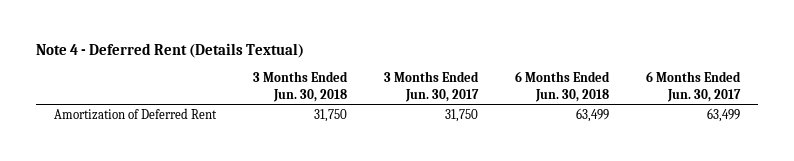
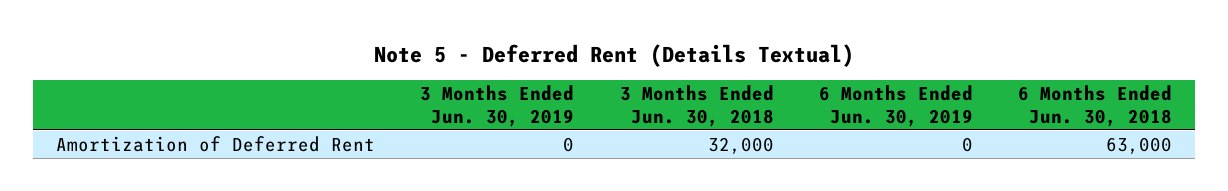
- Note 4 - Deferred Rent (Details Textual)
+ Note 5 - Deferred Rent (Details Textual)
- | 3 Months Ended Jun. 30, 2018 | 3 Months Ended Jun. 30, 2017 | 6 Months Ended Jun. 30, 2018 | 6 Months Ended Jun. 30, 2017
+ | 3 Months Ended Jun. 30, 2019 | 3 Months Ended Jun. 30, 2018 | 6 Months Ended Jun. 30, 2019 | 6 Months Ended Jun. 30, 2018
- Amortization of Deferred Rent | 31,750 | 31,750 | 63,499 | 63,499
+ Amortization of Deferred Rent | 0 | 32,000 | 0 | 63,000

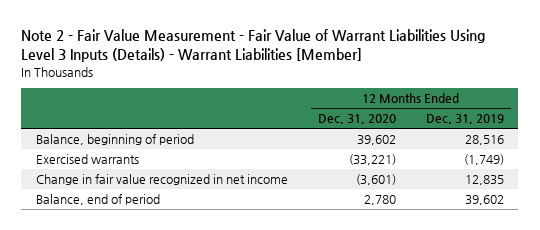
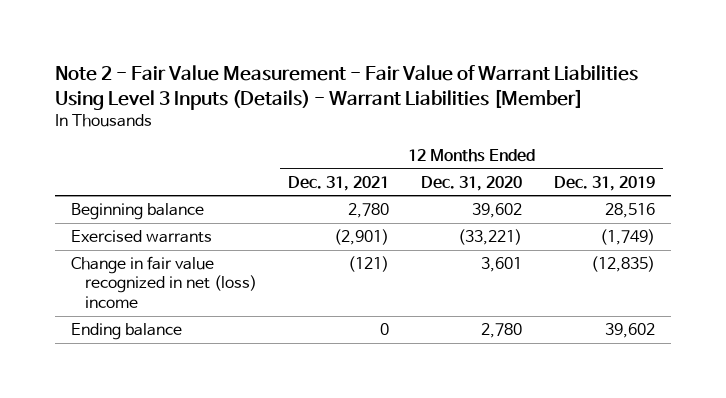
- | 12 Months Ended Dec. 31, 2020 | 12 Months Ended Dec. 31, 2019
+ | 12 Months Ended Dec. 31, 2021 | 12 Months Ended Dec. 31, 2020 | 12 Months Ended Dec. 31, 2019
- Balance, beginning of period | 39,602 | 28,516
+ Beginning balance | 2,780 | 39,602 | 28,516
- Change in fair value recognized in net income | (3,601) | 12,835
- Balance, end of period | 2,780 | 39,602
+ Change in fair value recognized in net (loss) income | (121) | 3,601 | (12,835)
+ Ending balance | 0 | 2,780 | 39,602

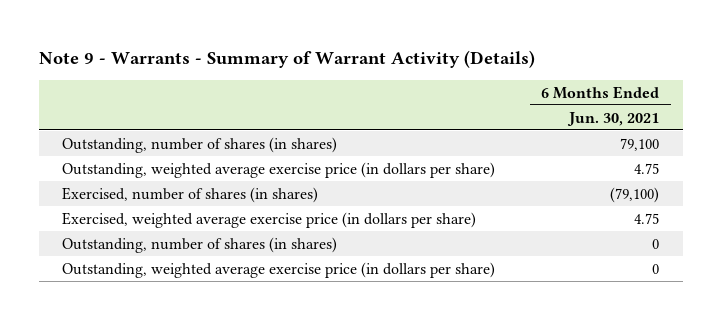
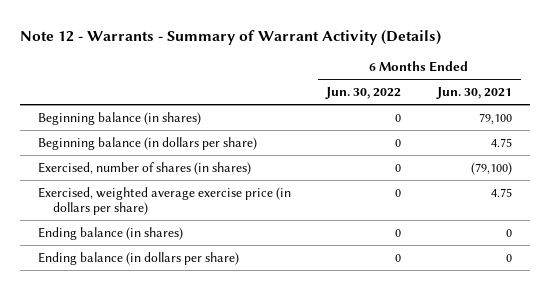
- Note 9 - Warrants - Summary of Warrant Activity (Details)
+ Note 12 - Warrants - Summary of Warrant Activity (Details)
- | 6 Months Ended Jun. 30, 2021
+ | 6 Months Ended Jun. 30, 2022 | 6 Months Ended Jun. 30, 2021
- Outstanding, number of shares (in shares) | 79,100
- Outstanding, weighted average exercise price (in dollars per share) | 4.75
+ Beginning balance (in shares) | 0 | 79,100
+ Beginning balance (in dollars per share) | 0 | 4.75
- Outstanding, number of shares (in shares) | 0
- Outstanding, weighted average exercise price (in dollars per share) | 0
+ Ending balance (in shares) | 0 | 0
+ Ending balance (in dollars per share) | 0 | 0

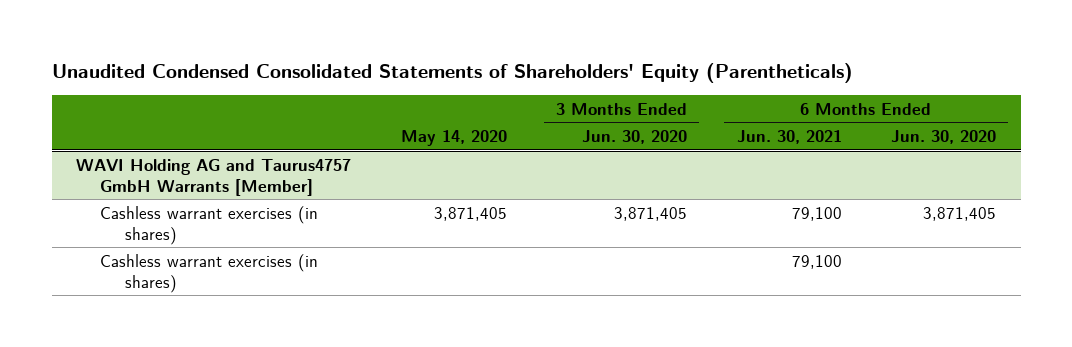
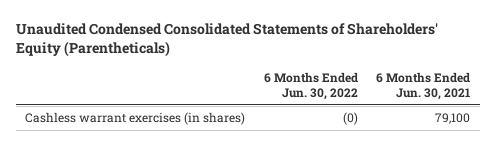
- | May 14, 2020 | 3 Months Ended Jun. 30, 2020 | 6 Months Ended Jun. 30, 2021 | 6 Months Ended Jun. 30, 2020
+ | 6 Months Ended Jun. 30, 2022 | 6 Months Ended Jun. 30, 2021
- WAVI Holding AG and Taurus4757 GmbH Warrants [Member]
- Cashless warrant exercises (in shares) | | | 79,100 |

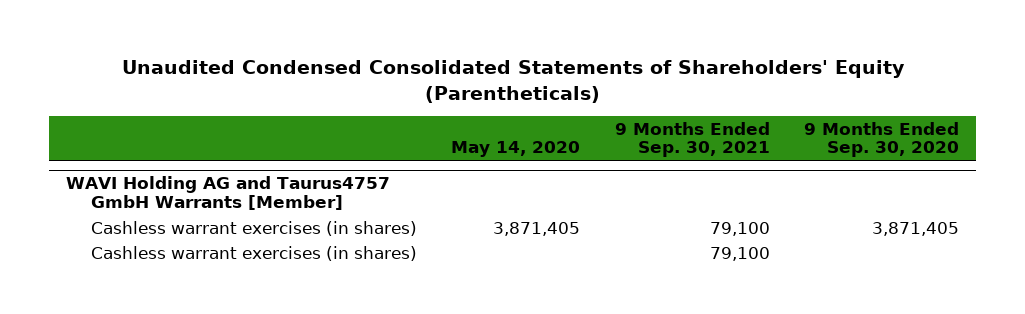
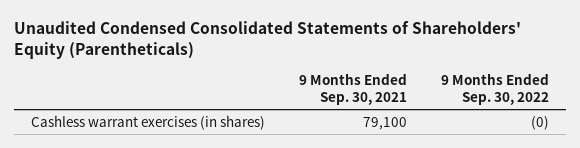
- | May 14, 2020 | 9 Months Ended Sep. 30, 2021 | 9 Months Ended Sep. 30, 2020
+ | 9 Months Ended Sep. 30, 2021 | 9 Months Ended Sep. 30, 2022
- WAVI Holding AG and Taurus4757 GmbH Warrants [Member]
- Cashless warrant exercises (in shares) | | 79,100 |

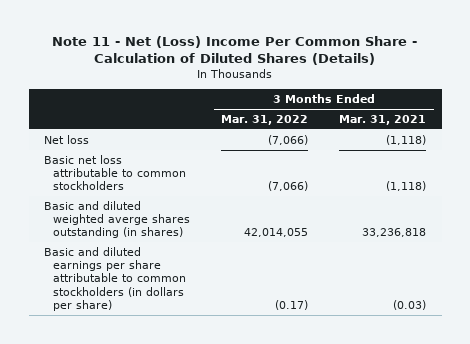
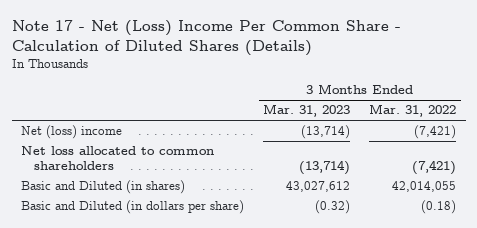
- Note 11 - Net (Loss) Income Per Common Share - Calculation of Diluted Shares (Details)
+ Note 17 - Net (Loss) Income Per Common Share - Calculation of Diluted Shares (Details)
- | 3 Months Ended Mar. 31, 2022 | 3 Months Ended Mar. 31, 2021
+ | 3 Months Ended Mar. 31, 2023 | 3 Months Ended Mar. 31, 2022
- Net loss | (7,066) | (1,118)
- Basic net loss attributable to common stockholders | (7,066) | (1,118)
- Basic and diluted weighted averge shares outstanding (in shares) | 42,014,055 | 33,236,818
- Basic and diluted earnings per share attributable to common stockholders (in dollars per share) | (0.17) | (0.03)
+ Net (loss) income | (13,714) | (7,421)
+ Net loss allocated to common shareholders | (13,714) | (7,421)
+ Basic and Diluted (in shares) | 43,027,612 | 42,014,055
+ Basic and Diluted (in dollars per share) | (0.32) | (0.18)

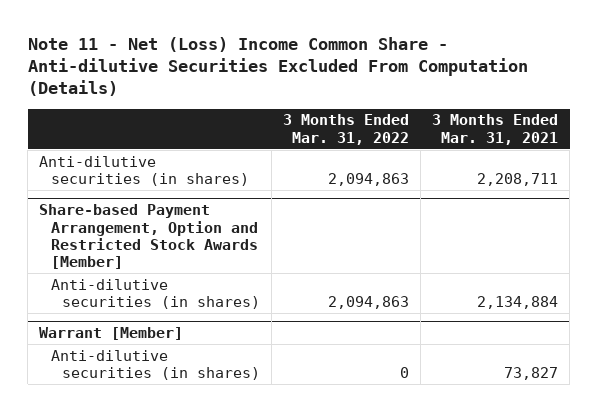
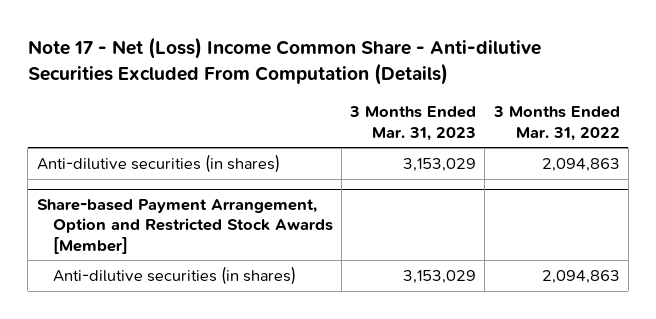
- Note 11 - Net (Loss) Income Common Share - Anti-dilutive Securities Excluded From Computation (Details)
+ Note 17 - Net (Loss) Income Common Share - Anti-dilutive Securities Excluded From Computation (Details)
- | 3 Months Ended Mar. 31, 2022 | 3 Months Ended Mar. 31, 2021
+ | 3 Months Ended Mar. 31, 2023 | 3 Months Ended Mar. 31, 2022
- Warrant [Member]
- Anti-dilutive securities (in shares) | 0 | 73,827

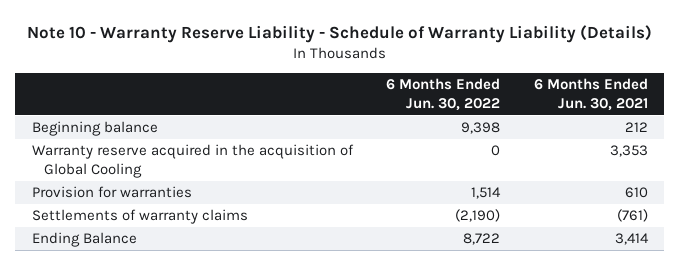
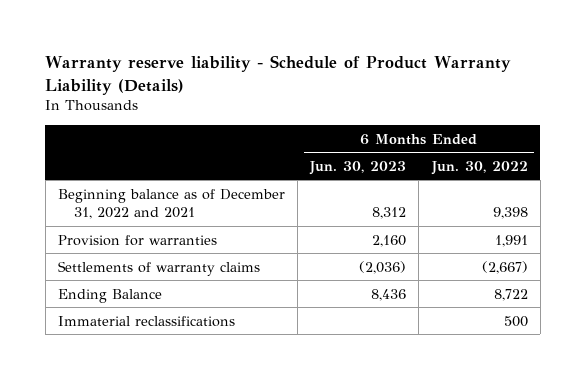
- Note 10 - Warranty Reserve Liability - Schedule of Warranty Liability (Details)
+ Warranty reserve liability - Schedule of Product Warranty Liability (Details)
- | 6 Months Ended Jun. 30, 2022 | 6 Months Ended Jun. 30, 2021
+ | 6 Months Ended Jun. 30, 2023 | 6 Months Ended Jun. 30, 2022
- Beginning balance | 9,398 | 212
- Warranty reserve acquired in the acquisition of Global Cooling | 0 | 3,353
- Provision for warranties | 1,514 | 610
- Settlements of warranty claims | (2,190) | (761)
+ Beginning balance as of December 31, 2022 and 2021 | 8,312 | 9,398
+ Provision for warranties | 2,160 | 1,991
+ Settlements of warranty claims | (2,036) | (2,667)
+ Immaterial reclassifications | | 500

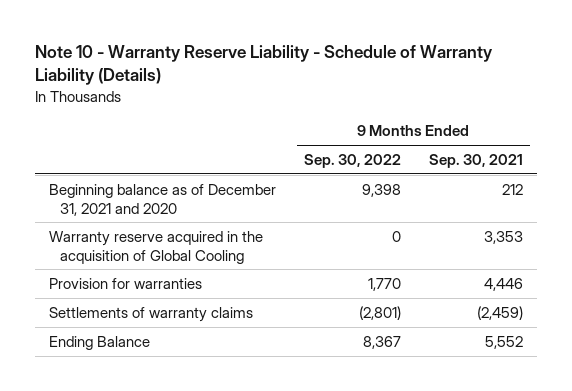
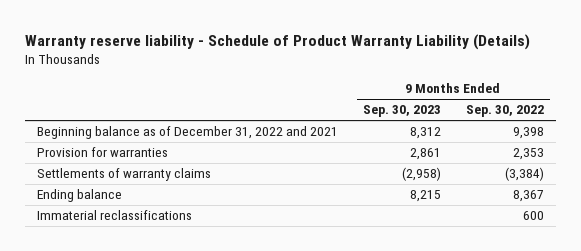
- Note 10 - Warranty Reserve Liability - Schedule of Warranty Liability (Details)
+ Warranty reserve liability - Schedule of Product Warranty Liability (Details)
- | 9 Months Ended Sep. 30, 2022 | 9 Months Ended Sep. 30, 2021
+ | 9 Months Ended Sep. 30, 2023 | 9 Months Ended Sep. 30, 2022
- Beginning balance as of December 31, 2021 and 2020 | 9,398 | 212
- Warranty reserve acquired in the acquisition of Global Cooling | 0 | 3,353
- Provision for warranties | 1,770 | 4,446
- Settlements of warranty claims | (2,801) | (2,459)
- Ending Balance | 8,367 | 5,552
+ Beginning balance as of December 31, 2022 and 2021 | 8,312 | 9,398
+ Provision for warranties | 2,861 | 2,353
+ Settlements of warranty claims | (2,958) | (3,384)
+ Ending balance | 8,215 | 8,367
+ Immaterial reclassifications | | 600

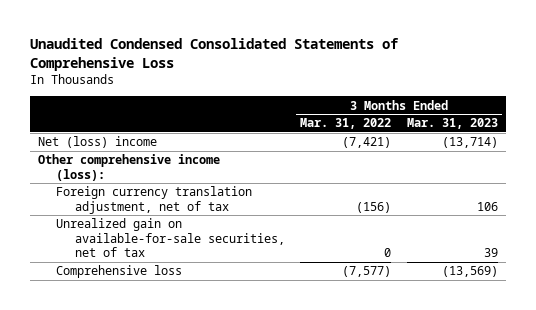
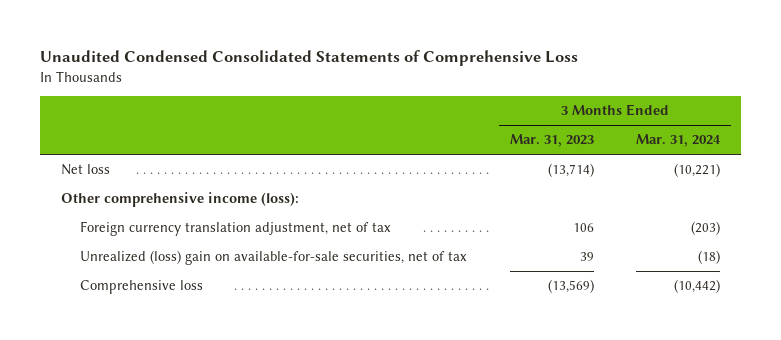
- | 3 Months Ended Mar. 31, 2022 | 3 Months Ended Mar. 31, 2023
+ | 3 Months Ended Mar. 31, 2023 | 3 Months Ended Mar. 31, 2024
- Net (loss) income | (7,421) | (13,714)
+ Net loss | (13,714) | (10,221)
- Unrealized gain on available-for-sale securities, net of tax | 0 | 39
+ Unrealized (loss) gain on available-for-sale securities, net of tax | 39 | (18)

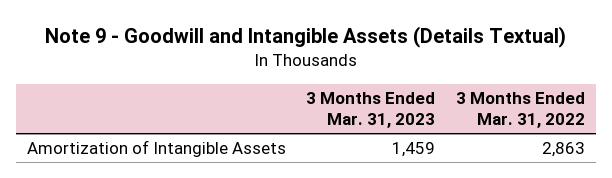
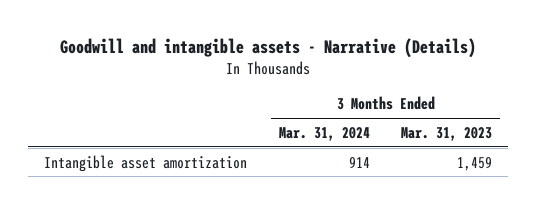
- Note 9 - Goodwill and Intangible Assets (Details Textual)
+ Goodwill and intangible assets - Narrative (Details)
- | 3 Months Ended Mar. 31, 2023 | 3 Months Ended Mar. 31, 2022
+ | 3 Months Ended Mar. 31, 2024 | 3 Months Ended Mar. 31, 2023
- Amortization of Intangible Assets | 1,459 | 2,863
+ Intangible asset amortization | 914 | 1,459

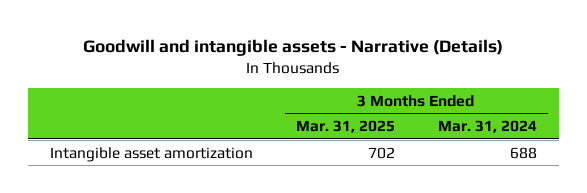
- | 3 Months Ended Mar. 31, 2024 | 3 Months Ended Mar. 31, 2023
+ | 3 Months Ended Mar. 31, 2025 | 3 Months Ended Mar. 31, 2024
- Intangible asset amortization | 914 | 1,459
+ Intangible asset amortization | 702 | 688

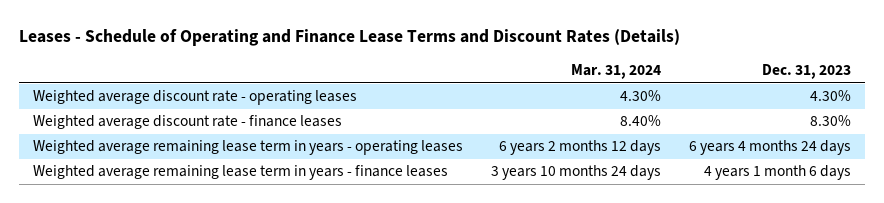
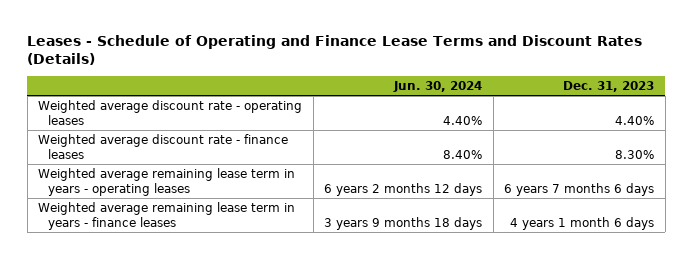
- | Mar. 31, 2024 | Dec. 31, 2023
+ | Jun. 30, 2024 | Dec. 31, 2023
- Weighted average discount rate - operating leases | 4.30% | 4.30%
+ Weighted average discount rate - operating leases | 4.40% | 4.40%
- Weighted average remaining lease term in years - operating leases | 6 years 2 months 12 days | 6 years 4 months 24 days
+ Weighted average remaining lease term in years - operating leases | 6 years 2 months 12 days | 6 years 7 months 6 days

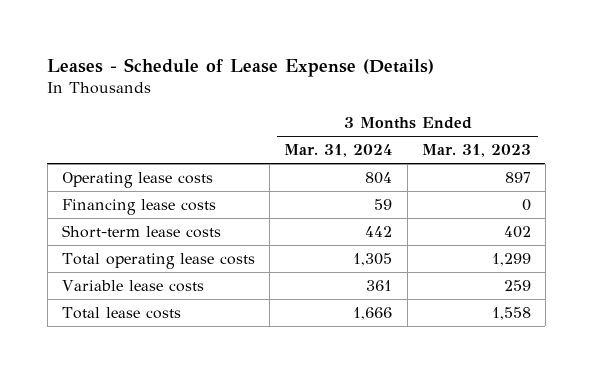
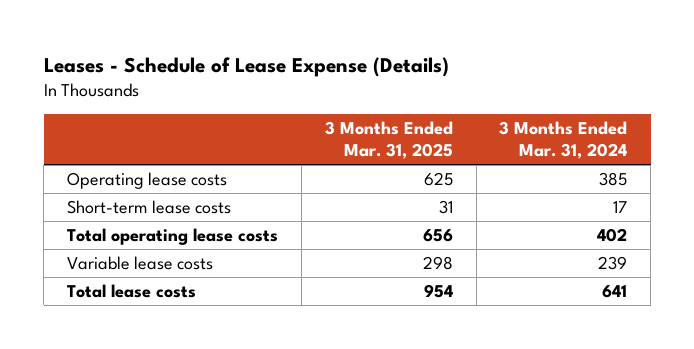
- | 3 Months Ended Mar. 31, 2024 | 3 Months Ended Mar. 31, 2023
+ | 3 Months Ended Mar. 31, 2025 | 3 Months Ended Mar. 31, 2024
- Operating lease costs | 804 | 897
- Financing lease costs | 59 | 0
- Short-term lease costs | 442 | 402
- Total operating lease costs | 1,305 | 1,299
- Variable lease costs | 361 | 259
- Total lease costs | 1,666 | 1,558
+ Operating lease costs | 625 | 385
+ Short-term lease costs | 31 | 17
+ Total operating lease costs | 656 | 402
+ Variable lease costs | 298 | 239
+ Total lease costs | 954 | 641

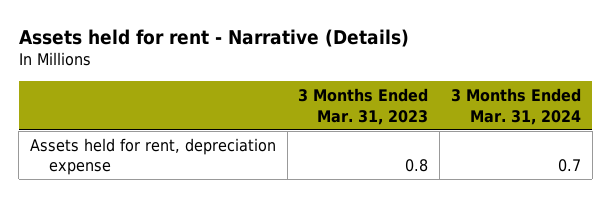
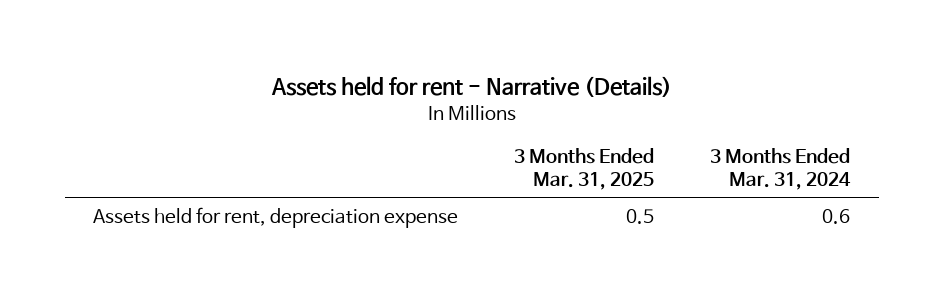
- | 3 Months Ended Mar. 31, 2023 | 3 Months Ended Mar. 31, 2024
+ | 3 Months Ended Mar. 31, 2025 | 3 Months Ended Mar. 31, 2024
- Assets held for rent, depreciation expense | 0.8 | 0.7
+ Assets held for rent, depreciation expense | 0.5 | 0.6

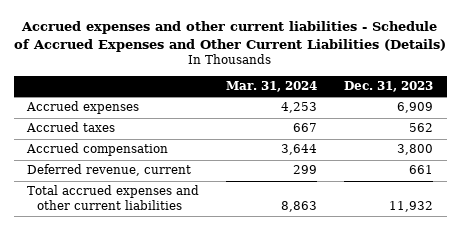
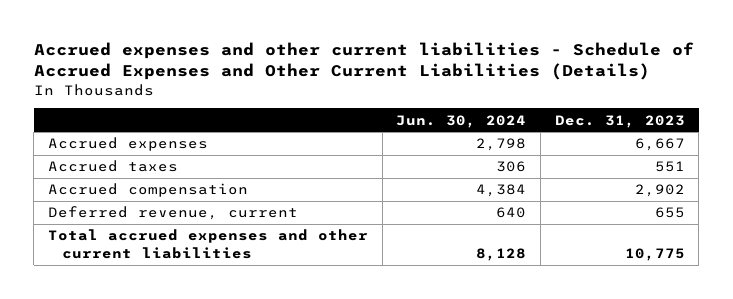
- | Mar. 31, 2024 | Dec. 31, 2023
+ | Jun. 30, 2024 | Dec. 31, 2023
- Accrued expenses | 4,253 | 6,909
- Accrued taxes | 667 | 562
- Accrued compensation | 3,644 | 3,800
- Deferred revenue, current | 299 | 661
- Total accrued expenses and other current liabilities | 8,863 | 11,932
+ Accrued expenses | 2,798 | 6,667
+ Accrued taxes | 306 | 551
+ Accrued compensation | 4,384 | 2,902
+ Deferred revenue, current | 640 | 655
+ Total accrued expenses and other current liabilities | 8,128 | 10,775

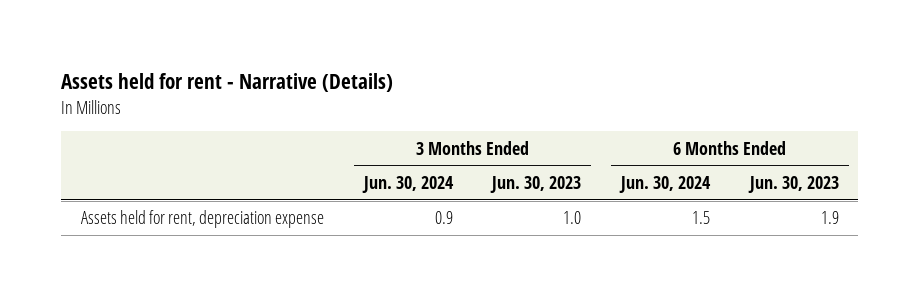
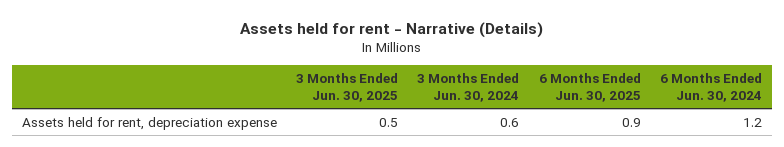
- | 3 Months Ended Jun. 30, 2024 | 3 Months Ended Jun. 30, 2023 | 6 Months Ended Jun. 30, 2024 | 6 Months Ended Jun. 30, 2023
+ | 3 Months Ended Jun. 30, 2025 | 3 Months Ended Jun. 30, 2024 | 6 Months Ended Jun. 30, 2025 | 6 Months Ended Jun. 30, 2024
- Assets held for rent, depreciation expense | 0.9 | 1.0 | 1.5 | 1.9
+ Assets held for rent, depreciation expense | 0.5 | 0.6 | 0.9 | 1.2

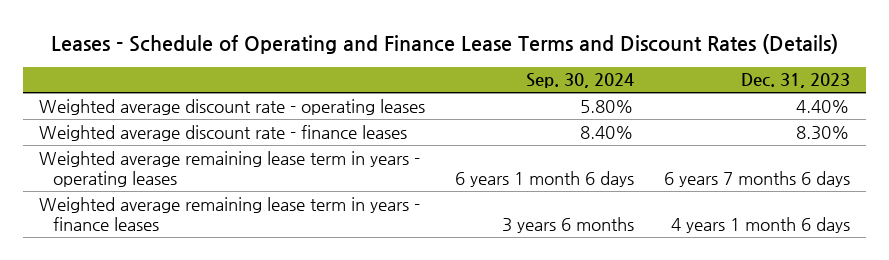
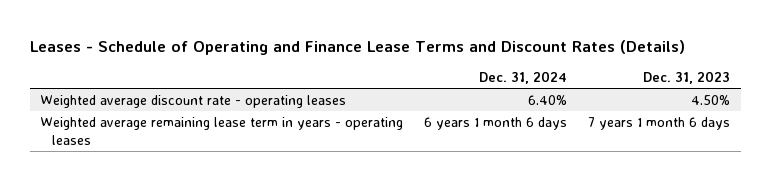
- | Sep. 30, 2024 | Dec. 31, 2023
+ | Dec. 31, 2024 | Dec. 31, 2023
- Weighted average discount rate - operating leases | 5.80% | 4.40%
- Weighted average discount rate - finance leases | 8.40% | 8.30%
- Weighted average remaining lease term in years - operating leases | 6 years 1 month 6 days | 6 years 7 months 6 days
- Weighted average remaining lease term in years - finance leases | 3 years 6 months | 4 years 1 month 6 days
+ Weighted average discount rate - operating leases | 6.40% | 4.50%
+ Weighted average remaining lease term in years - operating leases | 6 years 1 month 6 days | 7 years 1 month 6 days

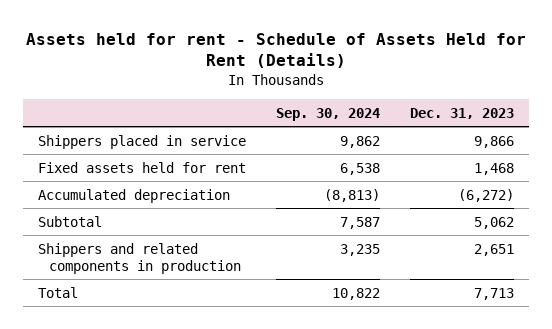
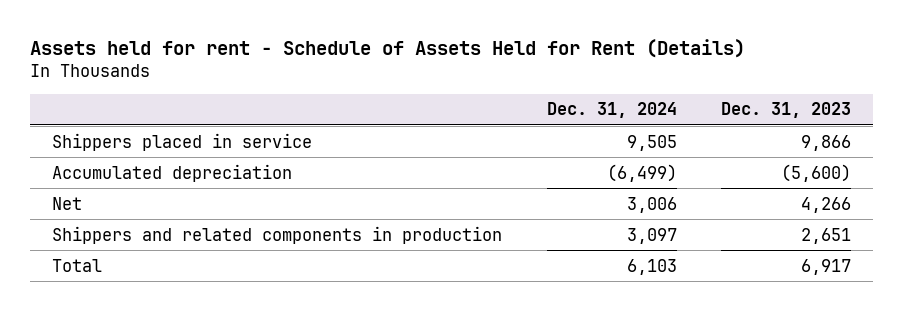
- | Sep. 30, 2024 | Dec. 31, 2023
+ | Dec. 31, 2024 | Dec. 31, 2023
- Fixed assets held for rent | 6,538 | 1,468
- Accumulated depreciation | (8,813) | (6,272)
- Subtotal | 7,587 | 5,062
+ Accumulated depreciation | (6,499) | (5,600)
+ Net | 3,006 | 4,266
- Total | 10,822 | 7,713
+ Total | 6,103 | 6,917

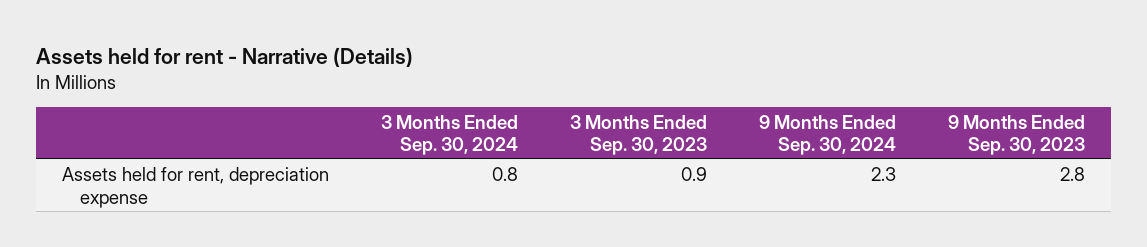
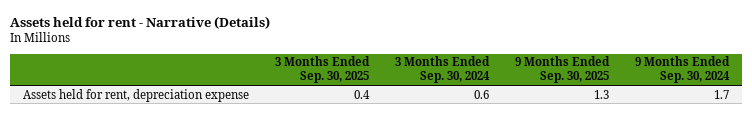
- | 3 Months Ended Sep. 30, 2024 | 3 Months Ended Sep. 30, 2023 | 9 Months Ended Sep. 30, 2024 | 9 Months Ended Sep. 30, 2023
+ | 3 Months Ended Sep. 30, 2025 | 3 Months Ended Sep. 30, 2024 | 9 Months Ended Sep. 30, 2025 | 9 Months Ended Sep. 30, 2024
- Assets held for rent, depreciation expense | 0.8 | 0.9 | 2.3 | 2.8
+ Assets held for rent, depreciation expense | 0.4 | 0.6 | 1.3 | 1.7

